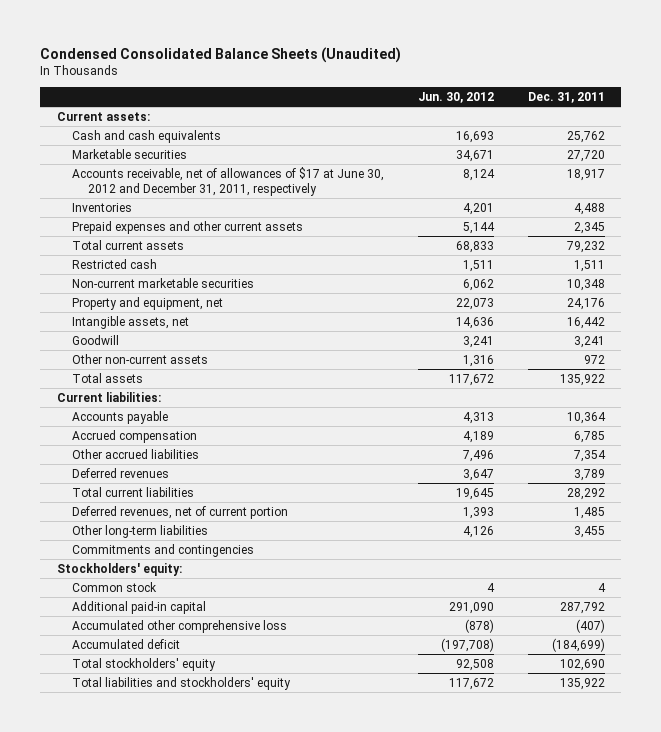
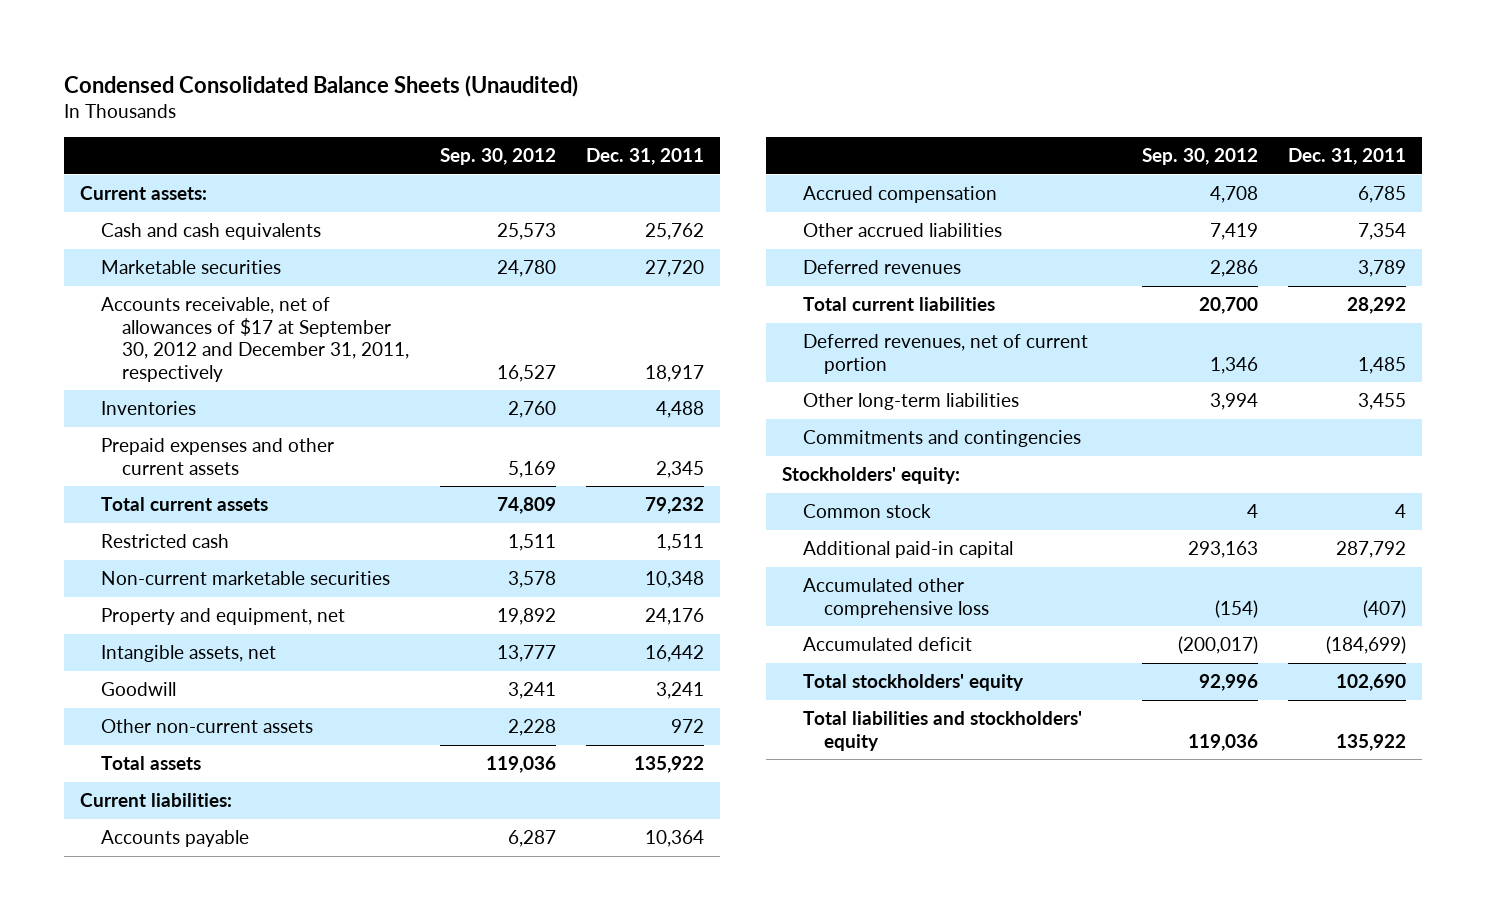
- | Jun. 30, 2012 | Dec. 31, 2011
+ | Sep. 30, 2012 | Dec. 31, 2011
- Accounts receivable, net of allowances of $17 at June 30, 2012 and December 31, 2011, respectively | 8,124 | 18,917
+ Accounts receivable, net of allowances of $17 at September 30, 2012 and December 31, 2011, respectively | 16,527 | 18,917

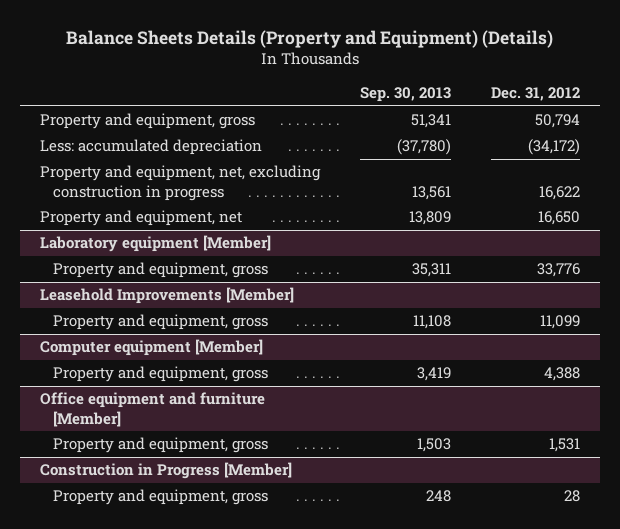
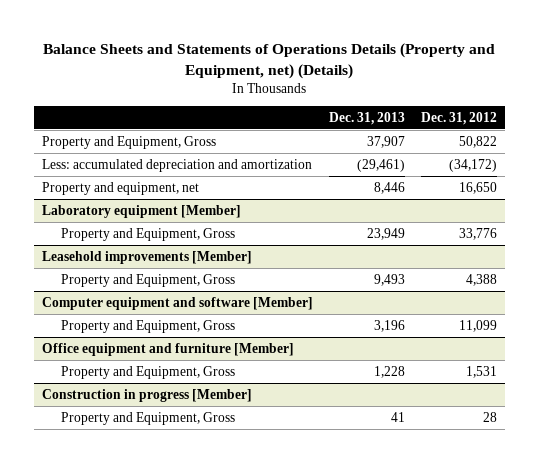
- Balance Sheets Details (Property and Equipment) (Details)
+ Balance Sheets and Statements of Operations Details (Property and Equipment, net) (Details)
- | Sep. 30, 2013 | Dec. 31, 2012
+ | Dec. 31, 2013 | Dec. 31, 2012
- Property and equipment, gross | 51,341 | 50,794
- Less: accumulated depreciation | (37,780) | (34,172)
- Property and equipment, net, excluding construction in progress | 13,561 | 16,622
+ Property and Equipment, Gross | 37,907 | 50,822
+ Less: accumulated depreciation and amortization | (29,461) | (34,172)
@ Laboratory equipment [Member]
- Property and equipment, gross | 35,311 | 33,776
- Leasehold Improvements [Member]
- Property and equipment, gross | 11,108 | 11,099
- Computer equipment [Member]
- Property and equipment, gross | 3,419 | 4,388
@ Laboratory equipment [Member]
+ Property and Equipment, Gross | 23,949 | 33,776
+ Leasehold improvements [Member]
+ Property and Equipment, Gross | 9,493 | 4,388
+ Computer equipment and software [Member]
+ Property and Equipment, Gross | 3,196 | 11,099
@ Office equipment and furniture [Member]
- Property and equipment, gross | 1,503 | 1,531
- Construction in Progress [Member]
- Property and equipment, gross | 248 | 28
@ Office equipment and furniture [Member]
+ Property and Equipment, Gross | 1,228 | 1,531
+ Construction in progress [Member]
+ Property and Equipment, Gross | 41 | 28

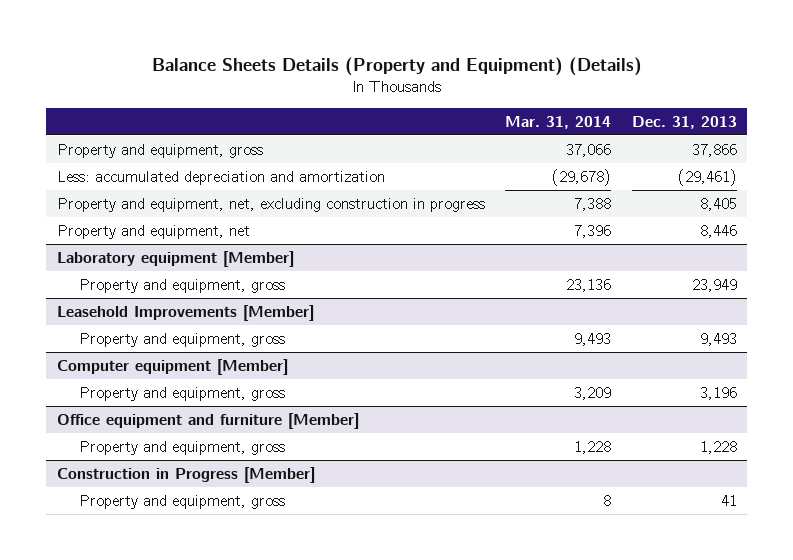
- Balance Sheets and Statements of Operations Details (Property and Equipment, net) (Details)
+ Balance Sheets Details (Property and Equipment) (Details)
- | Dec. 31, 2013 | Dec. 31, 2012
+ | Mar. 31, 2014 | Dec. 31, 2013
- Property and Equipment, Gross | 37,907 | 50,822
+ Property and equipment, gross | 37,066 | 37,866
+ Property and equipment, net, excluding construction in progress | 7,388 | 8,405
@ Laboratory equipment [Member]
- Property and Equipment, Gross | 23,949 | 33,776
- Leasehold improvements [Member]
- Property and Equipment, Gross | 9,493 | 4,388
- Computer equipment and software [Member]
- Property and Equipment, Gross | 3,196 | 11,099
@ Laboratory equipment [Member]
+ Property and equipment, gross | 23,136 | 23,949
+ Leasehold Improvements [Member]
+ Property and equipment, gross | 9,493 | 9,493
+ Computer equipment [Member]
+ Property and equipment, gross | 3,209 | 3,196
@ Office equipment and furniture [Member]
- Property and Equipment, Gross | 1,228 | 1,531
- Construction in progress [Member]
- Property and Equipment, Gross | 41 | 28
@ Office equipment and furniture [Member]
+ Property and equipment, gross | 1,228 | 1,228
+ Construction in Progress [Member]
+ Property and equipment, gross | 8 | 41

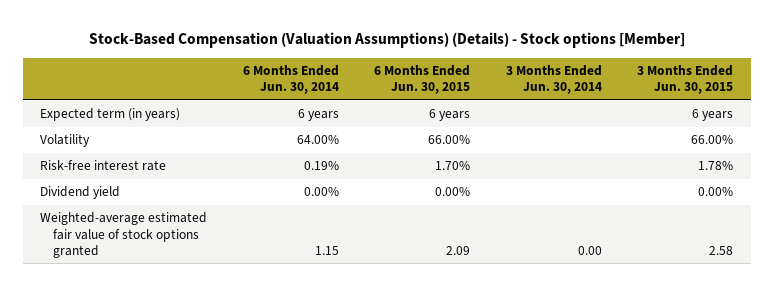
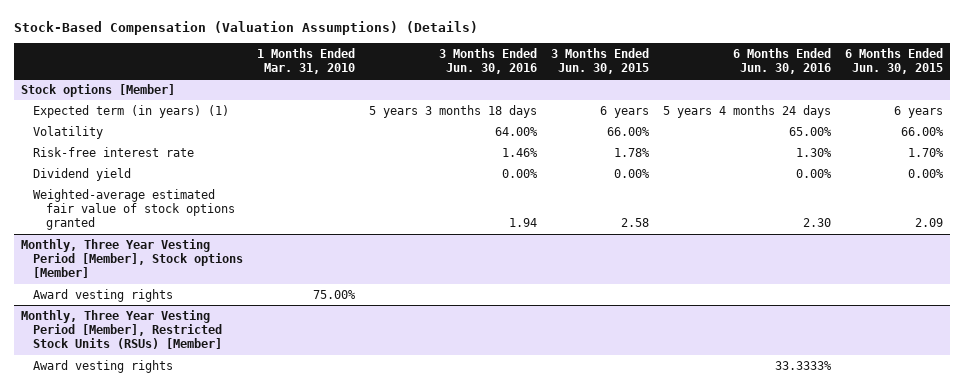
- Stock-Based Compensation (Valuation Assumptions) (Details) - Stock options [Member]
+ Stock-Based Compensation (Valuation Assumptions) (Details)
- | 6 Months Ended Jun. 30, 2014 | 6 Months Ended Jun. 30, 2015 | 3 Months Ended Jun. 30, 2014 | 3 Months Ended Jun. 30, 2015
+ | 1 Months Ended Mar. 31, 2010 | 3 Months Ended Jun. 30, 2016 | 3 Months Ended Jun. 30, 2015 | 6 Months Ended Jun. 30, 2016 | 6 Months Ended Jun. 30, 2015
- Expected term (in years) | 6 years | 6 years | | 6 years
+ Stock options [Member]
+ Expected term (in years) (1) | | 5 years 3 months 18 days | 6 years | 5 years 4 months 24 days | 6 years
+ Monthly, Three Year Vesting Period [Member], Stock options [Member]
+ Award vesting rights | 75.00% | | | |
+ Monthly, Three Year Vesting Period [Member], Restricted Stock Units (RSUs) [Member]
+ Award vesting rights | | | | 33.3333% |

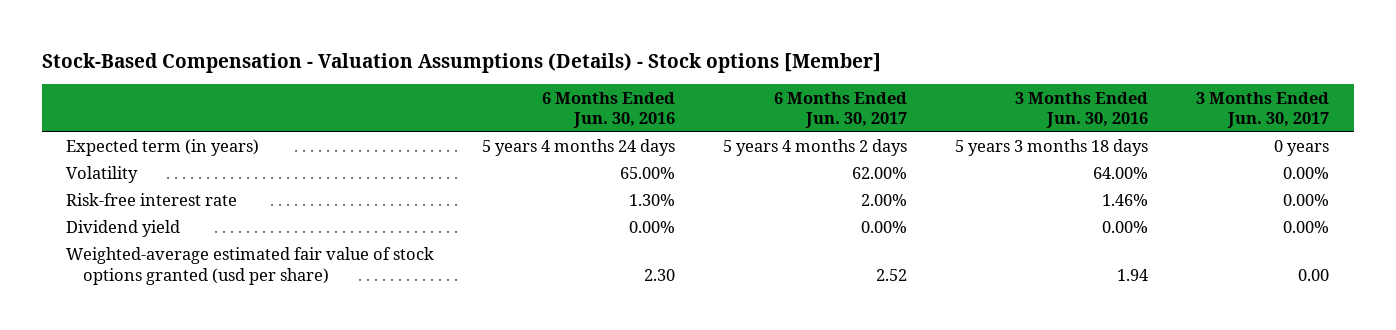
- Stock-Based Compensation (Valuation Assumptions) (Details)
+ Stock-Based Compensation - Valuation Assumptions (Details) - Stock options [Member]
- | 1 Months Ended Mar. 31, 2010 | 3 Months Ended Jun. 30, 2016 | 3 Months Ended Jun. 30, 2015 | 6 Months Ended Jun. 30, 2016 | 6 Months Ended Jun. 30, 2015
+ | 6 Months Ended Jun. 30, 2016 | 6 Months Ended Jun. 30, 2017 | 3 Months Ended Jun. 30, 2016 | 3 Months Ended Jun. 30, 2017
- Stock options [Member]
- Expected term (in years) (1) | | 5 years 3 months 18 days | 6 years | 5 years 4 months 24 days | 6 years
+ Expected term (in years) | 5 years 4 months 24 days | 5 years 4 months 2 days | 5 years 3 months 18 days | 0 years
- Weighted-average estimated fair value of stock options granted | | 1.94 | 2.58 | 2.30 | 2.09
- Monthly, Three Year Vesting Period [Member], Stock options [Member]
- Award vesting rights | 75.00% | | | |
- Monthly, Three Year Vesting Period [Member], Restricted Stock Units (RSUs) [Member]
- Award vesting rights | | | | 33.3333% |
+ Weighted-average estimated fair value of stock options granted (usd per share) | 2.30 | 2.52 | 1.94 | 0.00

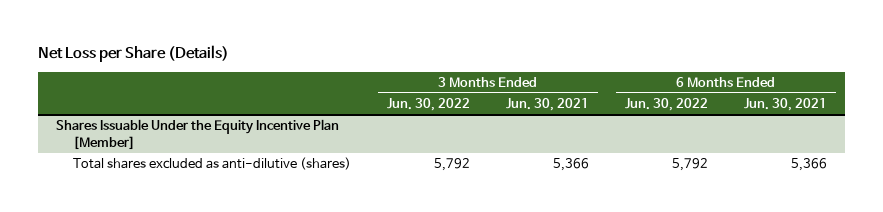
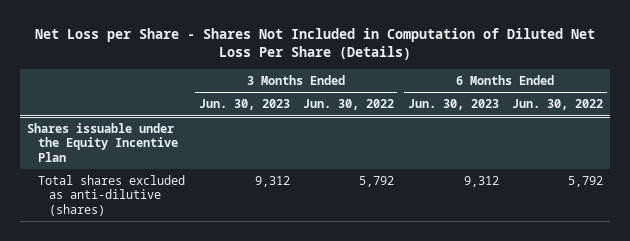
- Net Loss per Share (Details)
+ Net Loss per Share - Shares Not Included in Computation of Diluted Net Loss Per Share (Details)
- | 3 Months Ended Jun. 30, 2022 | 3 Months Ended Jun. 30, 2021 | 6 Months Ended Jun. 30, 2022 | 6 Months Ended Jun. 30, 2021
+ | 3 Months Ended Jun. 30, 2023 | 3 Months Ended Jun. 30, 2022 | 6 Months Ended Jun. 30, 2023 | 6 Months Ended Jun. 30, 2022
- Shares Issuable Under the Equity Incentive Plan [Member]
+ Shares issuable under the Equity Incentive Plan

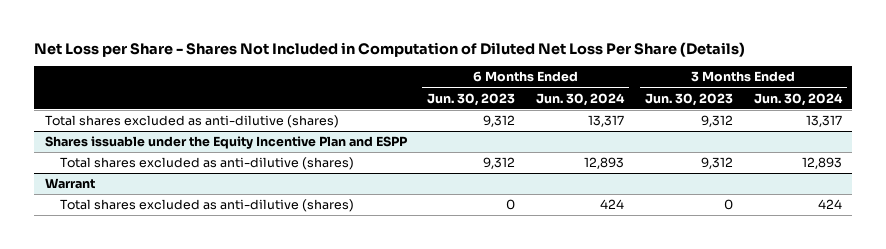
- | 3 Months Ended Jun. 30, 2023 | 3 Months Ended Jun. 30, 2022 | 6 Months Ended Jun. 30, 2023 | 6 Months Ended Jun. 30, 2022
+ | 6 Months Ended Jun. 30, 2023 | 6 Months Ended Jun. 30, 2024 | 3 Months Ended Jun. 30, 2023 | 3 Months Ended Jun. 30, 2024
- Shares issuable under the Equity Incentive Plan
+ Shares issuable under the Equity Incentive Plan and ESPP
+ Total shares excluded as anti-dilutive (shares) | 9,312 | 12,893 | 9,312 | 12,893
+ Warrant
+ Total shares excluded as anti-dilutive (shares) | 0 | 424 | 0 | 424

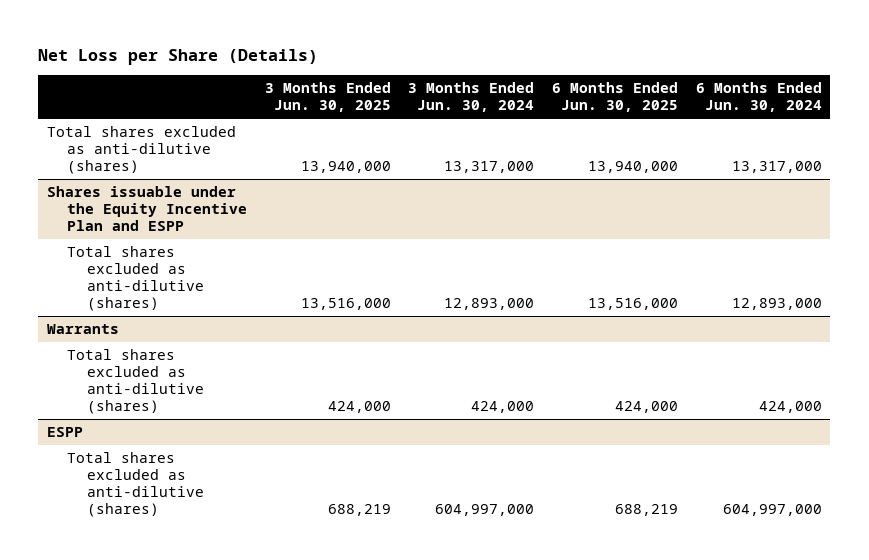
- Net Loss per Share - Shares Not Included in Computation of Diluted Net Loss Per Share (Details)
+ Net Loss per Share (Details)
- | 6 Months Ended Jun. 30, 2023 | 6 Months Ended Jun. 30, 2024 | 3 Months Ended Jun. 30, 2023 | 3 Months Ended Jun. 30, 2024
+ | 3 Months Ended Jun. 30, 2025 | 3 Months Ended Jun. 30, 2024 | 6 Months Ended Jun. 30, 2025 | 6 Months Ended Jun. 30, 2024
- Total shares excluded as anti-dilutive (shares) | 9,312 | 13,317 | 9,312 | 13,317
+ Total shares excluded as anti-dilutive (shares) | 13,940,000 | 13,317,000 | 13,940,000 | 13,317,000
@ Shares issuable under the Equity Incentive Plan and ESPP
- Total shares excluded as anti-dilutive (shares) | 9,312 | 12,893 | 9,312 | 12,893
- Warrant
- Total shares excluded as anti-dilutive (shares) | 0 | 424 | 0 | 424
@ Shares issuable under the Equity Incentive Plan and ESPP
+ Total shares excluded as anti-dilutive (shares) | 13,516,000 | 12,893,000 | 13,516,000 | 12,893,000
+ Warrants
+ Total shares excluded as anti-dilutive (shares) | 424,000 | 424,000 | 424,000 | 424,000
+ ESPP
+ Total shares excluded as anti-dilutive (shares) | 688,219 | 604,997,000 | 688,219 | 604,997,000

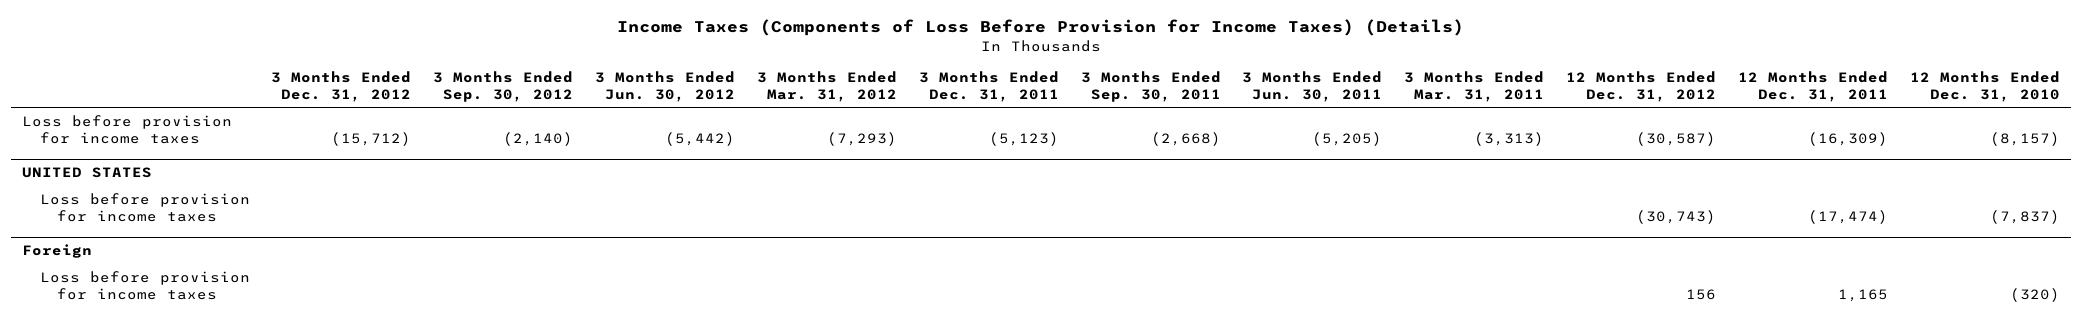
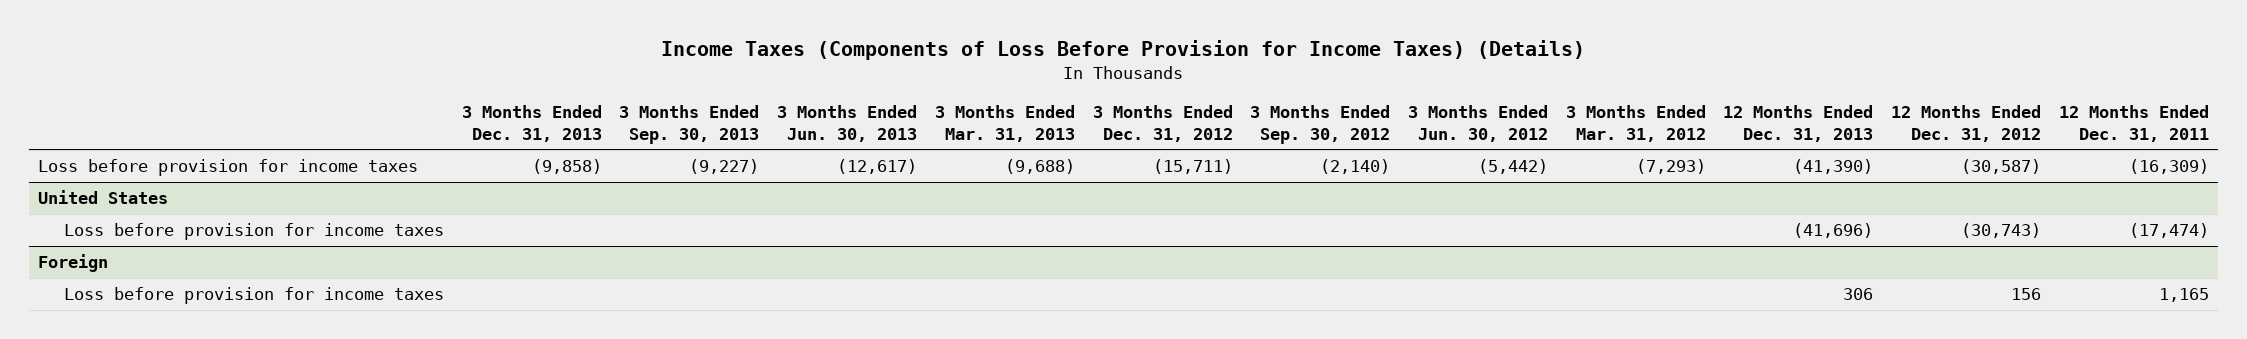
- | 3 Months Ended Dec. 31, 2012 | 3 Months Ended Sep. 30, 2012 | 3 Months Ended Jun. 30, 2012 | 3 Months Ended Mar. 31, 2012 | 3 Months Ended Dec. 31, 2011 | 3 Months Ended Sep. 30, 2011 | 3 Months Ended Jun. 30, 2011 | 3 Months Ended Mar. 31, 2011 | 12 Months Ended Dec. 31, 2012 | 12 Months Ended Dec. 31, 2011 | 12 Months Ended Dec. 31, 2010
+ | 3 Months Ended Dec. 31, 2013 | 3 Months Ended Sep. 30, 2013 | 3 Months Ended Jun. 30, 2013 | 3 Months Ended Mar. 31, 2013 | 3 Months Ended Dec. 31, 2012 | 3 Months Ended Sep. 30, 2012 | 3 Months Ended Jun. 30, 2012 | 3 Months Ended Mar. 31, 2012 | 12 Months Ended Dec. 31, 2013 | 12 Months Ended Dec. 31, 2012 | 12 Months Ended Dec. 31, 2011
- Loss before provision for income taxes | (15,712) | (2,140) | (5,442) | (7,293) | (5,123) | (2,668) | (5,205) | (3,313) | (30,587) | (16,309) | (8,157)
- UNITED STATES
+ Loss before provision for income taxes | (9,858) | (9,227) | (12,617) | (9,688) | (15,711) | (2,140) | (5,442) | (7,293) | (41,390) | (30,587) | (16,309)
+ United States

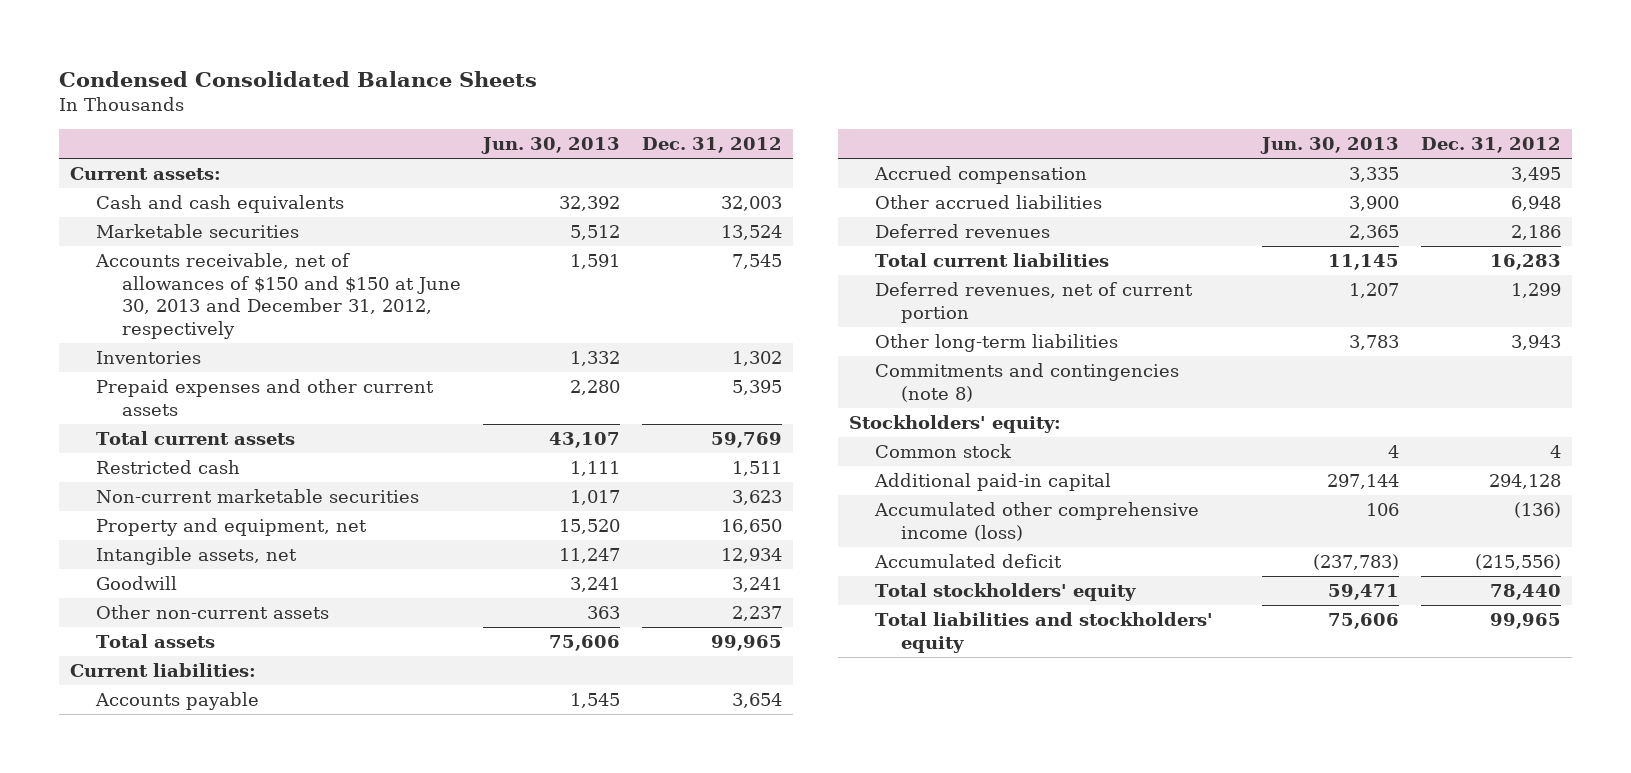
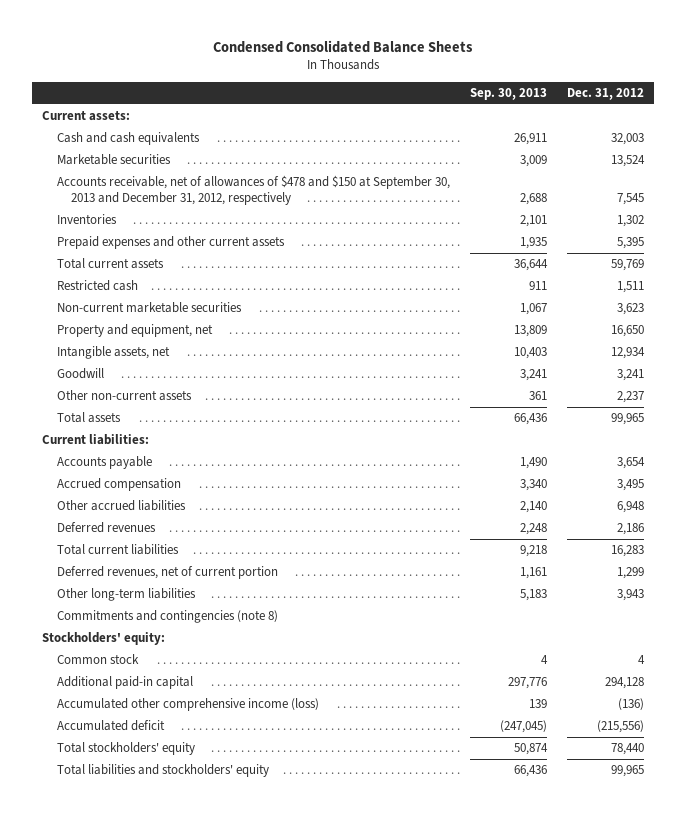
- | Jun. 30, 2013 | Dec. 31, 2012
+ | Sep. 30, 2013 | Dec. 31, 2012
- Accounts receivable, net of allowances of $150 and $150 at June 30, 2013 and December 31, 2012, respectively | 1,591 | 7,545
+ Accounts receivable, net of allowances of $478 and $150 at September 30, 2013 and December 31, 2012, respectively | 2,688 | 7,545

